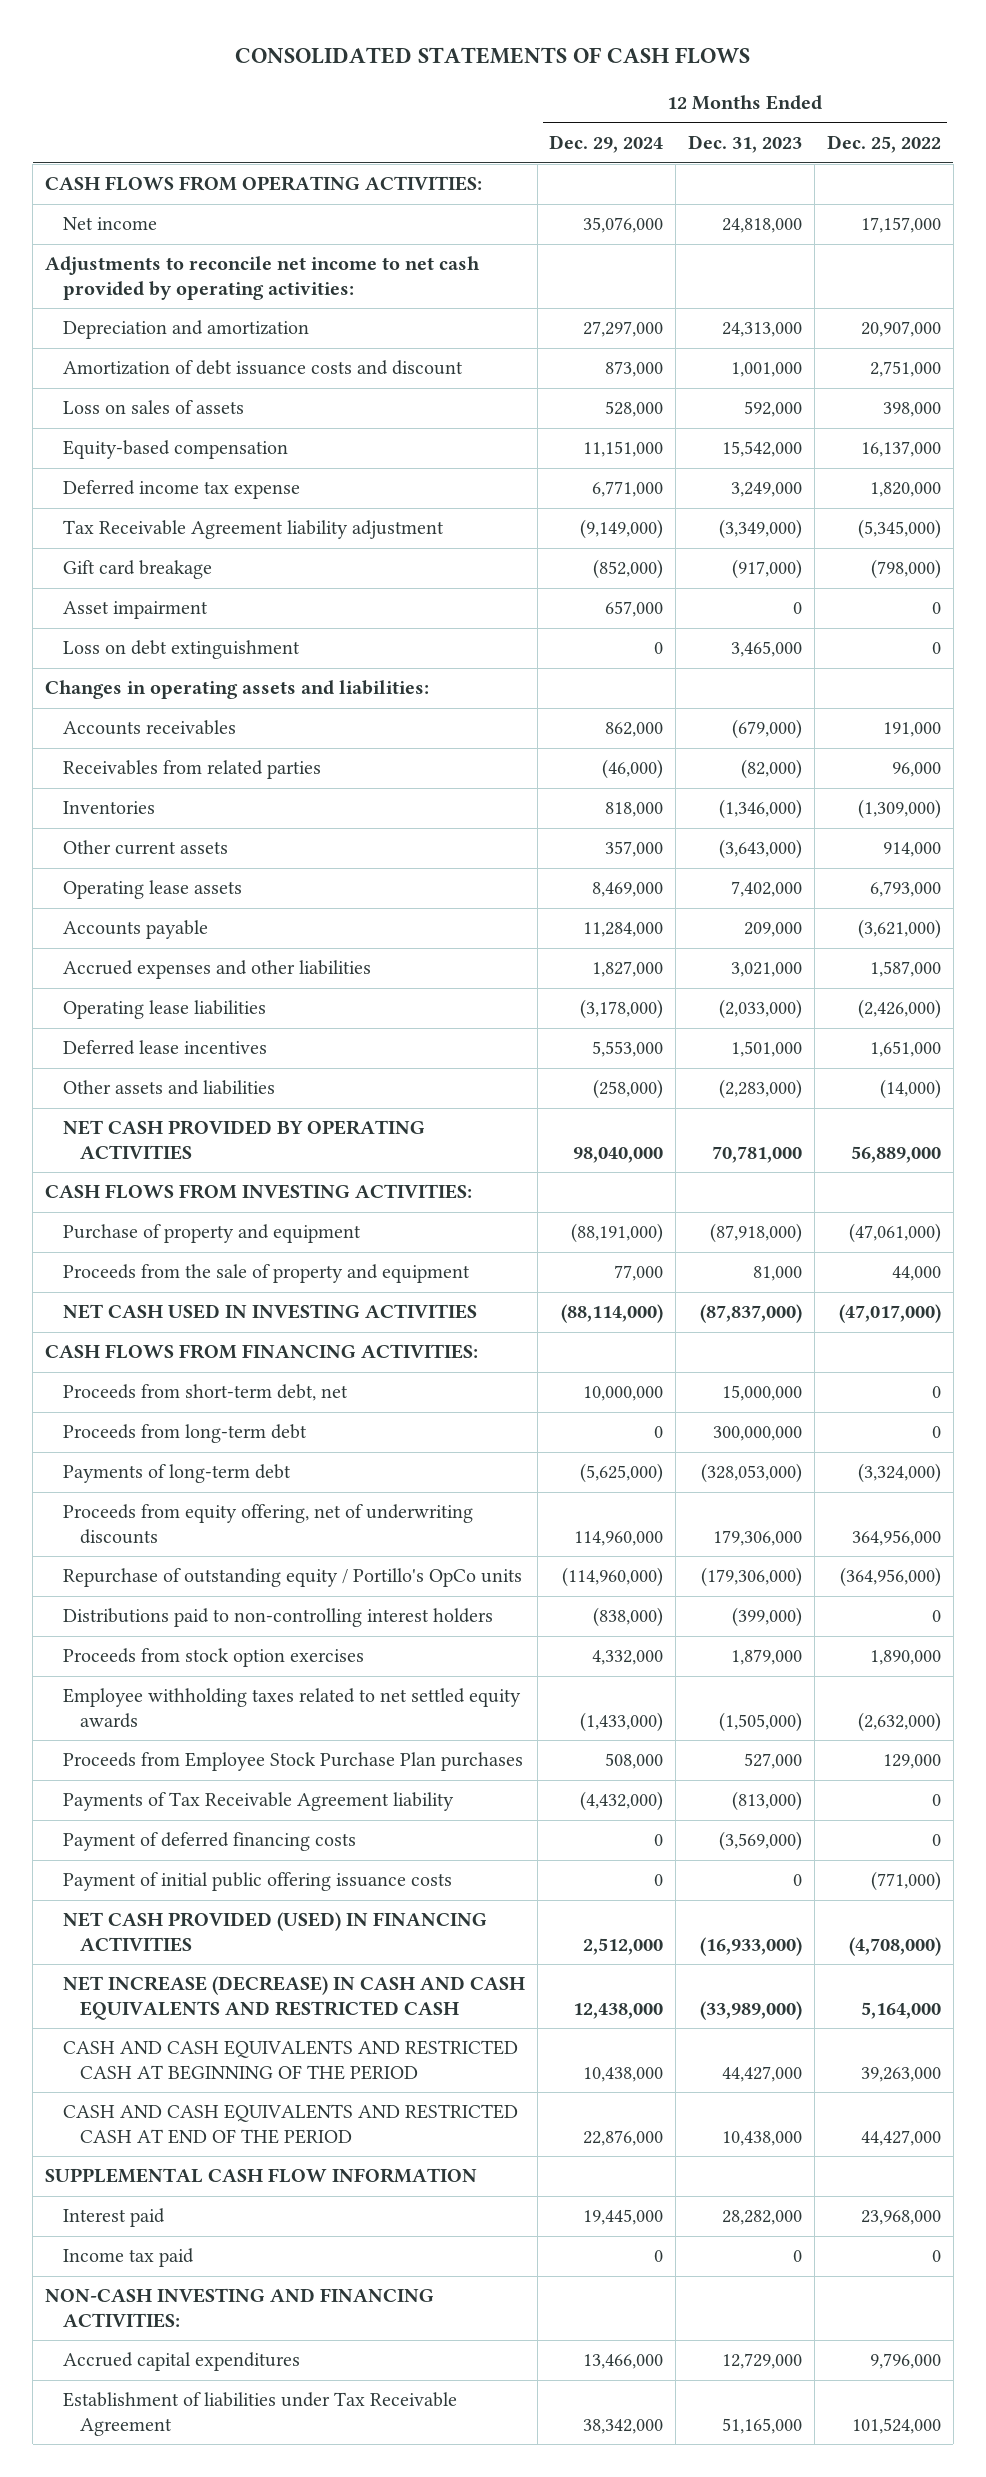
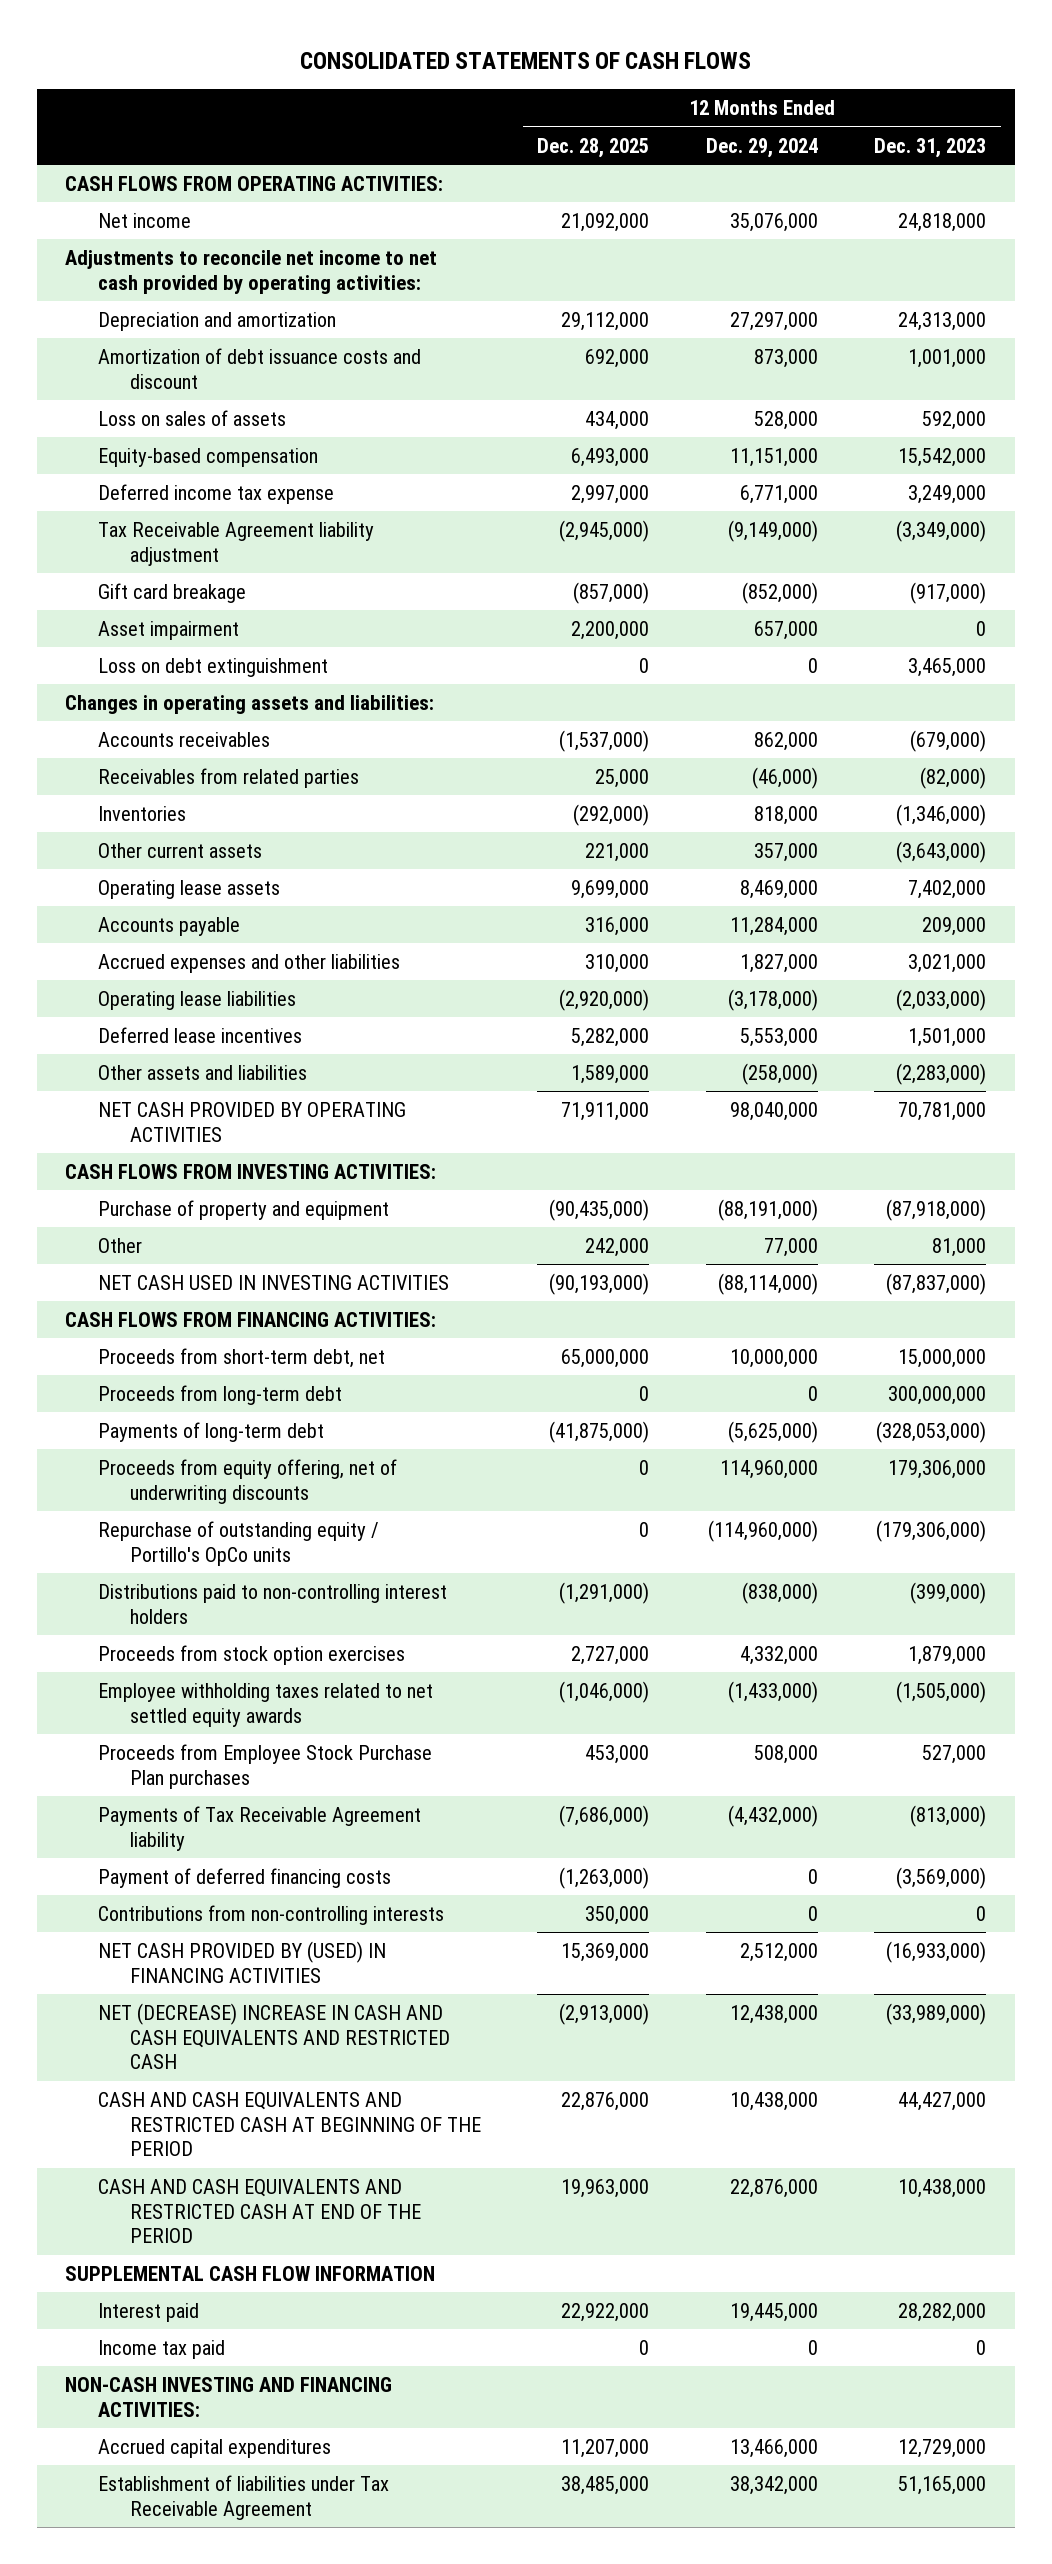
- | 12 Months Ended Dec. 29, 2024 | 12 Months Ended Dec. 31, 2023 | 12 Months Ended Dec. 25, 2022
+ | 12 Months Ended Dec. 28, 2025 | 12 Months Ended Dec. 29, 2024 | 12 Months Ended Dec. 31, 2023
- Proceeds from the sale of property and equipment | 77,000 | 81,000 | 44,000
+ Other | 242,000 | 77,000 | 81,000
- Payment of initial public offering issuance costs | 0 | 0 | (771,000)
- NET CASH PROVIDED (USED) IN FINANCING ACTIVITIES | 2,512,000 | (16,933,000) | (4,708,000)
- NET INCREASE (DECREASE) IN CASH AND CASH EQUIVALENTS AND RESTRICTED CASH | 12,438,000 | (33,989,000) | 5,164,000
+ Contributions from non-controlling interests | 350,000 | 0 | 0
+ NET CASH PROVIDED BY (USED) IN FINANCING ACTIVITIES | 15,369,000 | 2,512,000 | (16,933,000)
+ NET (DECREASE) INCREASE IN CASH AND CASH EQUIVALENTS AND RESTRICTED CASH | (2,913,000) | 12,438,000 | (33,989,000)

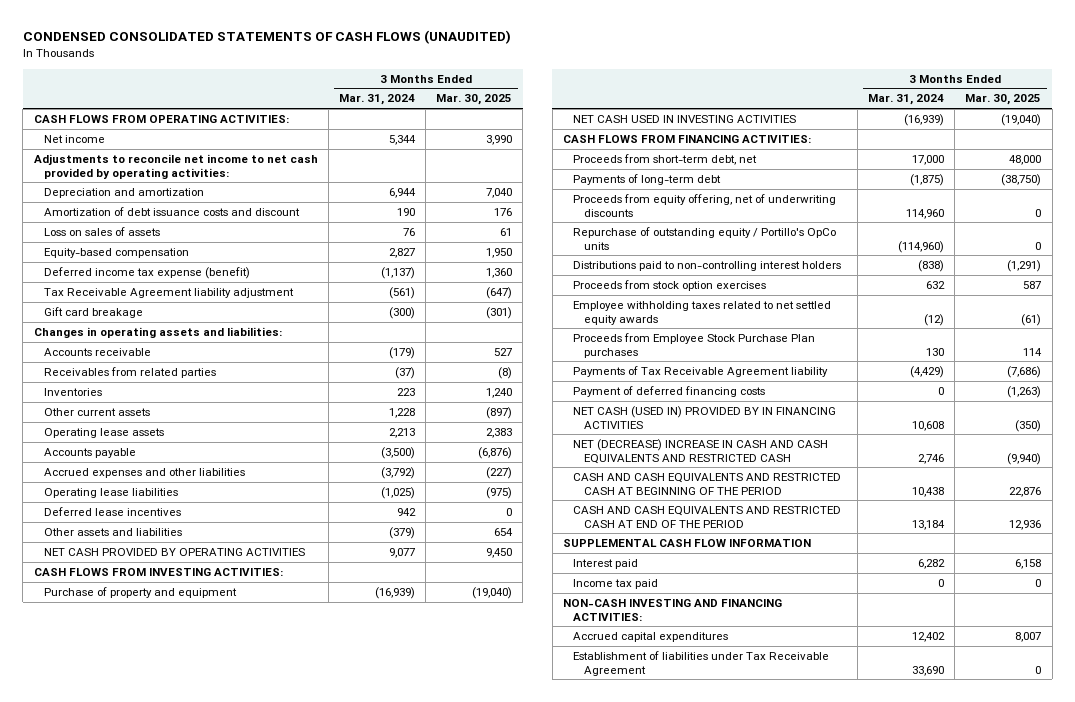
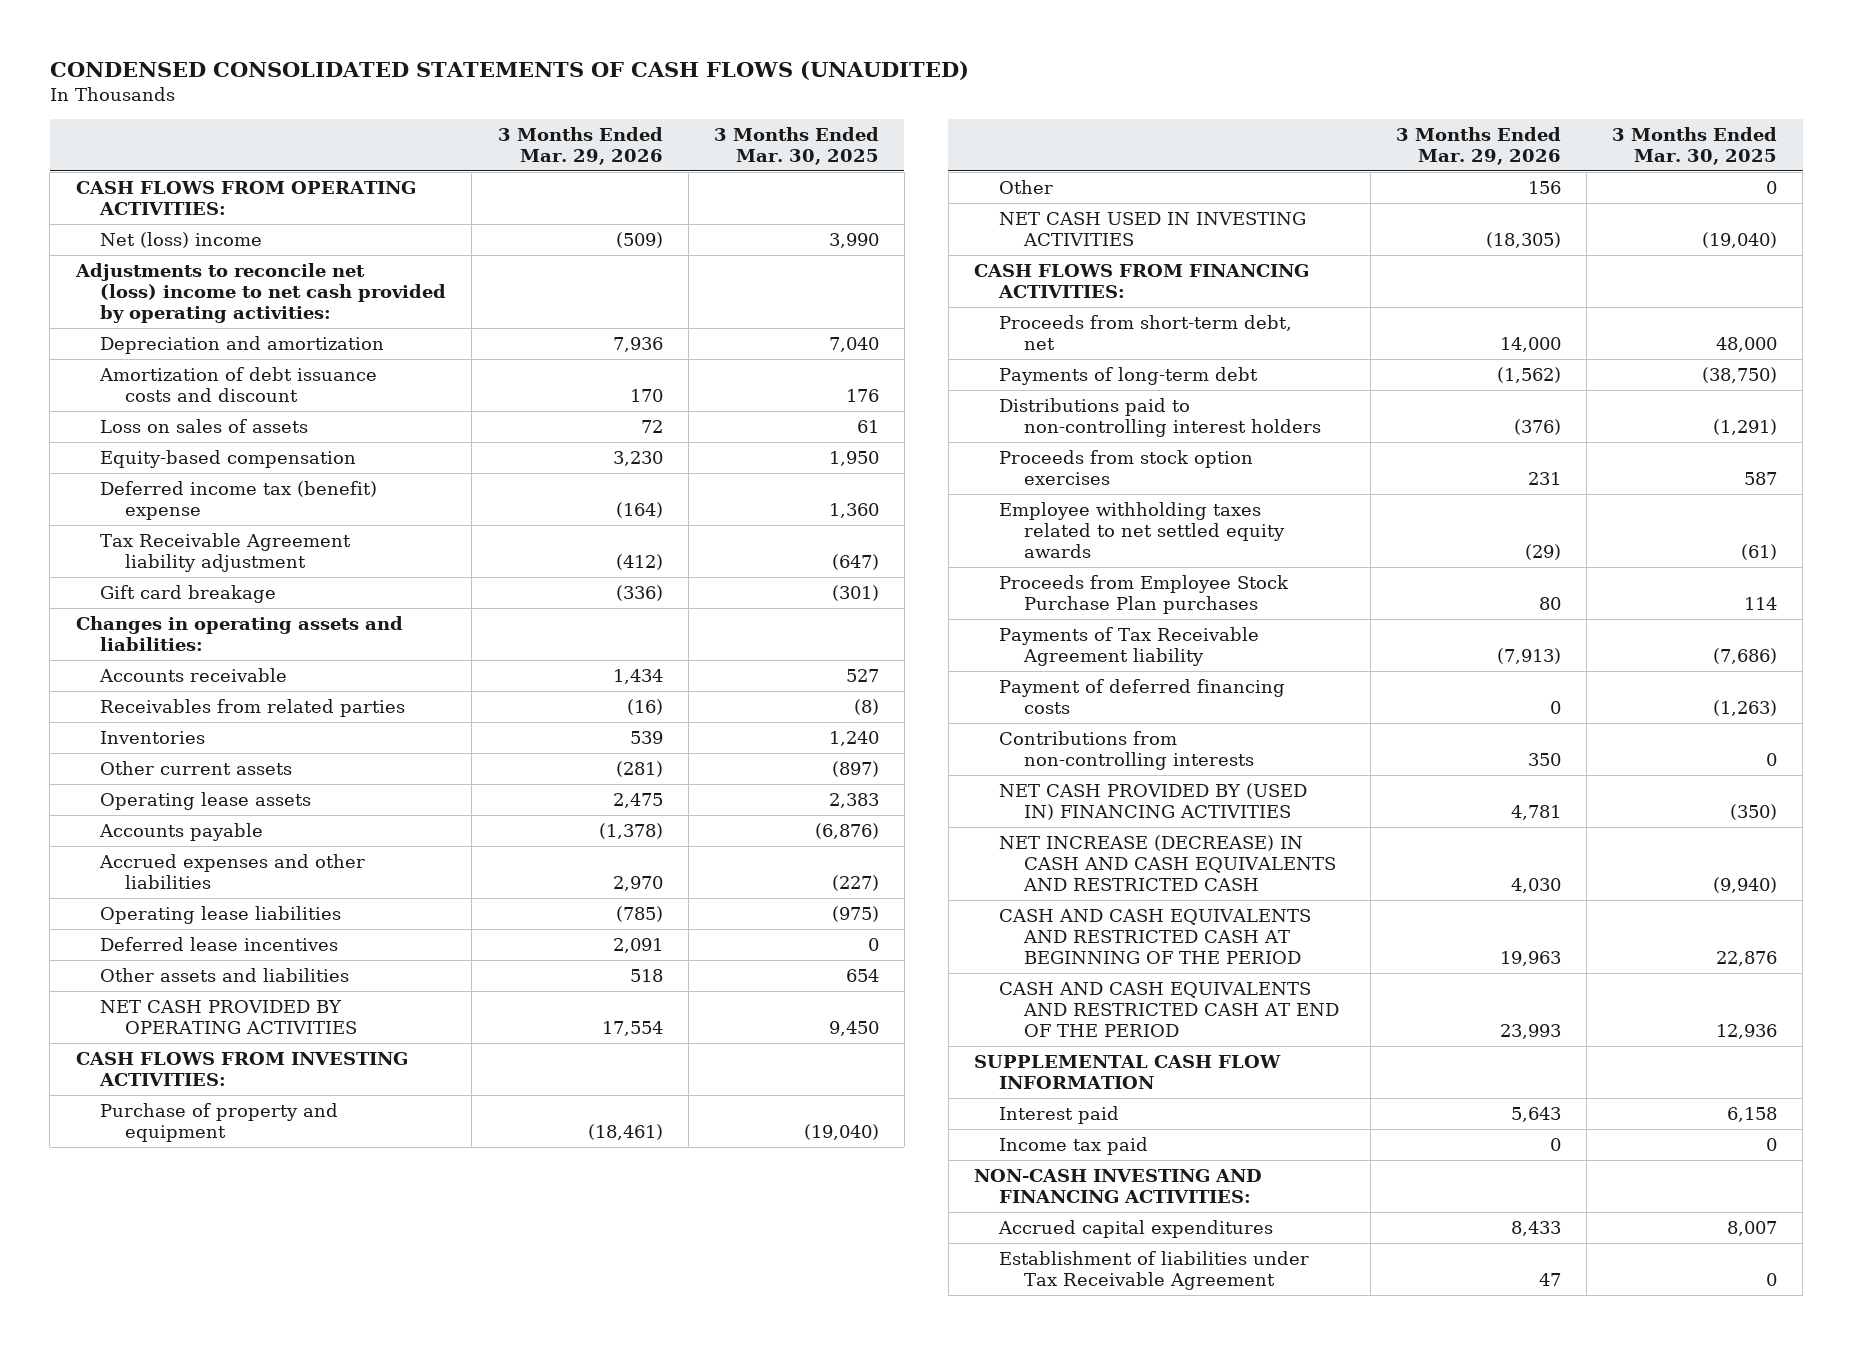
- | 3 Months Ended Mar. 31, 2024 | 3 Months Ended Mar. 30, 2025
+ | 3 Months Ended Mar. 29, 2026 | 3 Months Ended Mar. 30, 2025
- Net income | 5,344 | 3,990
- Adjustments to reconcile net income to net cash provided by operating activities:
+ Net (loss) income | (509) | 3,990
+ Adjustments to reconcile net (loss) income to net cash provided by operating activities:
- Deferred income tax expense (benefit) | (1,137) | 1,360
+ Deferred income tax (benefit) expense | (164) | 1,360
+ Other | 156 | 0
- Proceeds from equity offering, net of underwriting discounts | 114,960 | 0
- Repurchase of outstanding equity / Portillo's OpCo units | (114,960) | 0
- NET CASH (USED IN) PROVIDED BY IN FINANCING ACTIVITIES | 10,608 | (350)
- NET (DECREASE) INCREASE IN CASH AND CASH EQUIVALENTS AND RESTRICTED CASH | 2,746 | (9,940)
+ Contributions from non-controlling interests | 350 | 0
+ NET CASH PROVIDED BY (USED IN) FINANCING ACTIVITIES | 4,781 | (350)
+ NET INCREASE (DECREASE) IN CASH AND CASH EQUIVALENTS AND RESTRICTED CASH | 4,030 | (9,940)

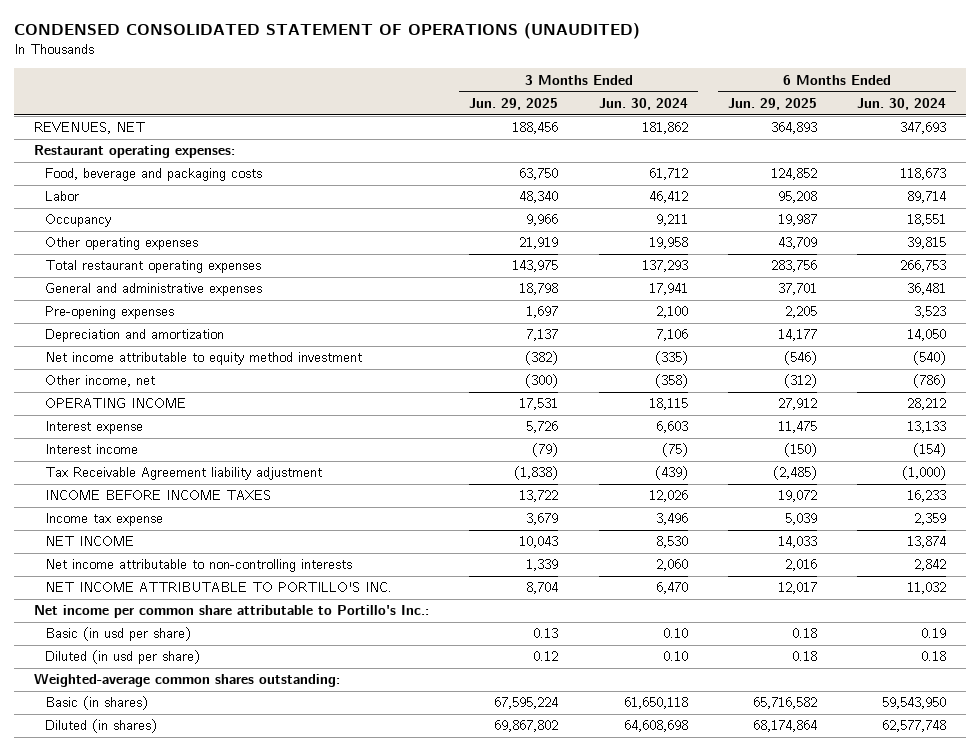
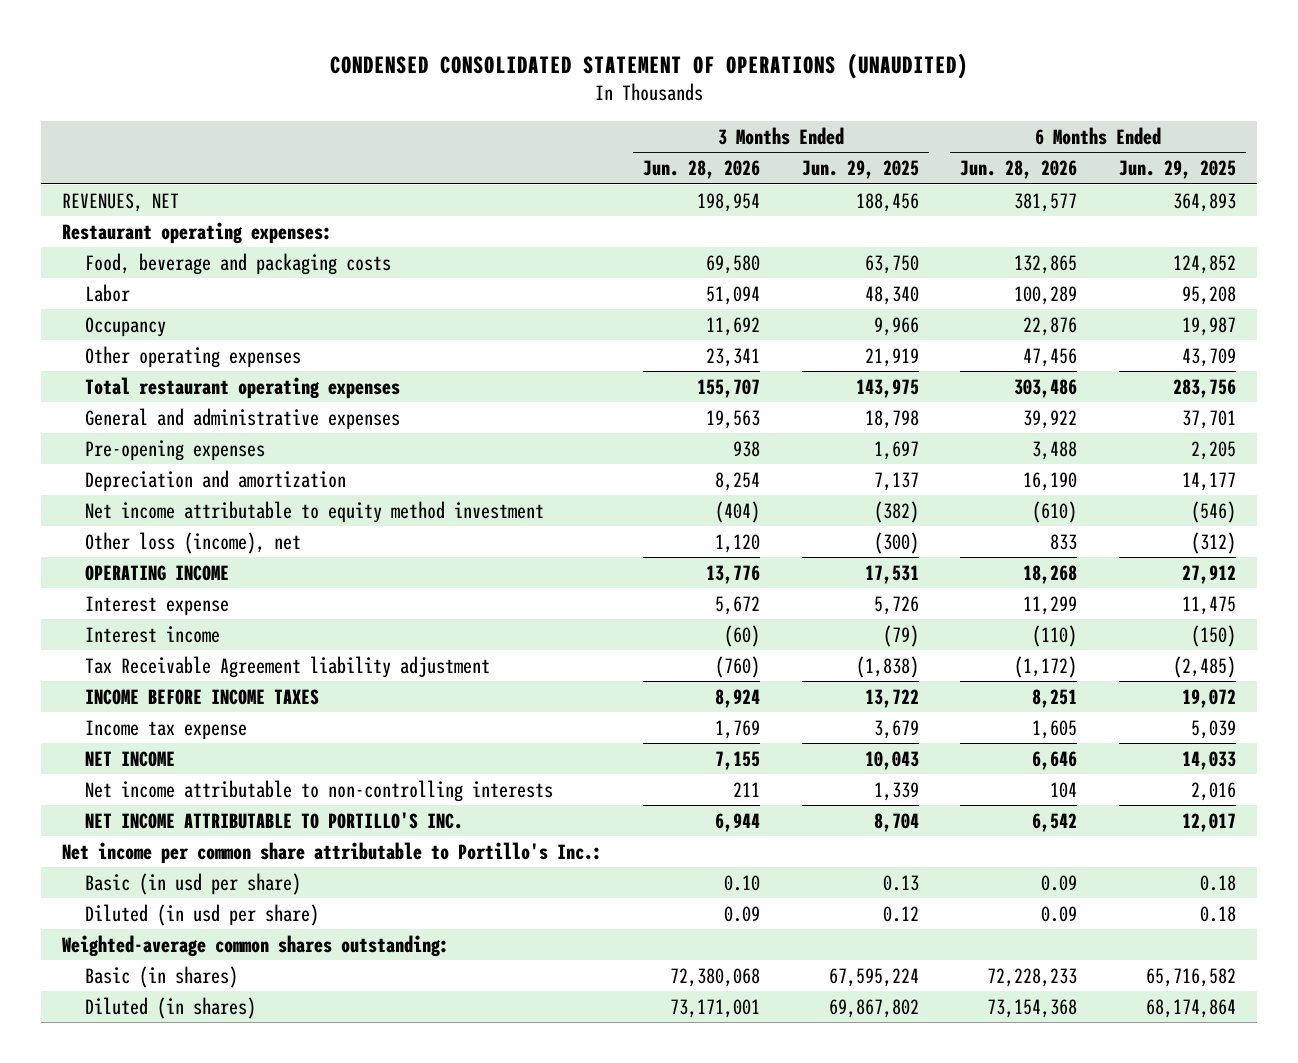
- | 3 Months Ended Jun. 29, 2025 | 3 Months Ended Jun. 30, 2024 | 6 Months Ended Jun. 29, 2025 | 6 Months Ended Jun. 30, 2024
+ | 3 Months Ended Jun. 28, 2026 | 3 Months Ended Jun. 29, 2025 | 6 Months Ended Jun. 28, 2026 | 6 Months Ended Jun. 29, 2025
- Other income, net | (300) | (358) | (312) | (786)
+ Other loss (income), net | 1,120 | (300) | 833 | (312)

